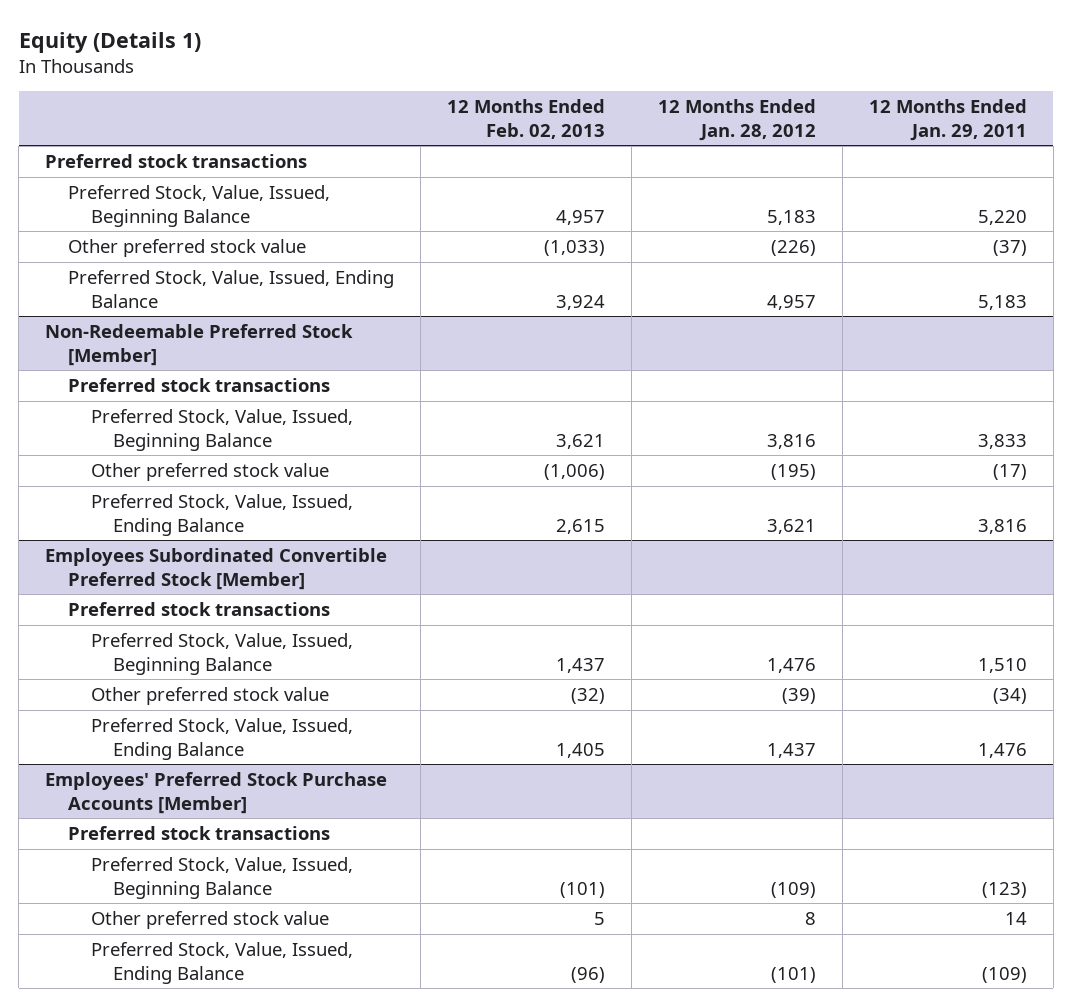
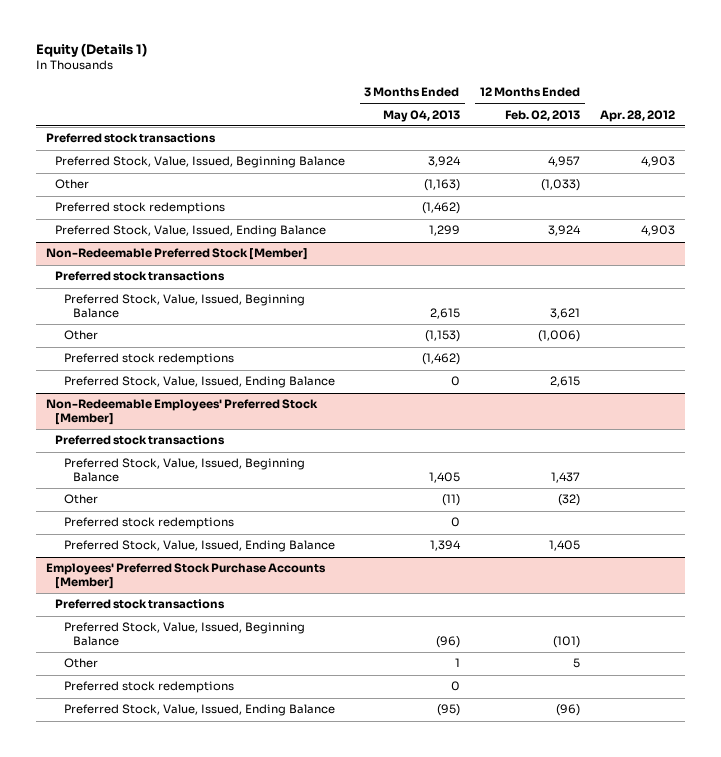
- | 12 Months Ended Feb. 02, 2013 | 12 Months Ended Jan. 28, 2012 | 12 Months Ended Jan. 29, 2011
+ | 3 Months Ended May 04, 2013 | 12 Months Ended Feb. 02, 2013 | Apr. 28, 2012
- Other preferred stock value | (1,033) | (226) | (37)
+ Other | (1,163) | (1,033) |
+ Preferred stock redemptions | (1,462) | |
@ Non-Redeemable Preferred Stock [Member]
- Other preferred stock value | (1,006) | (195) | (17)
+ Other | (1,153) | (1,006) |
+ Preferred stock redemptions | (1,462) | |
- Employees Subordinated Convertible Preferred Stock [Member]
+ Non-Redeemable Employees' Preferred Stock [Member]
- Other preferred stock value | (32) | (39) | (34)
+ Other | (11) | (32) |
+ Preferred stock redemptions | 0 | |
@ Employees' Preferred Stock Purchase Accounts [Member]
- Other preferred stock value | 5 | 8 | 14
+ Other | 1 | 5 |
+ Preferred stock redemptions | 0 | |

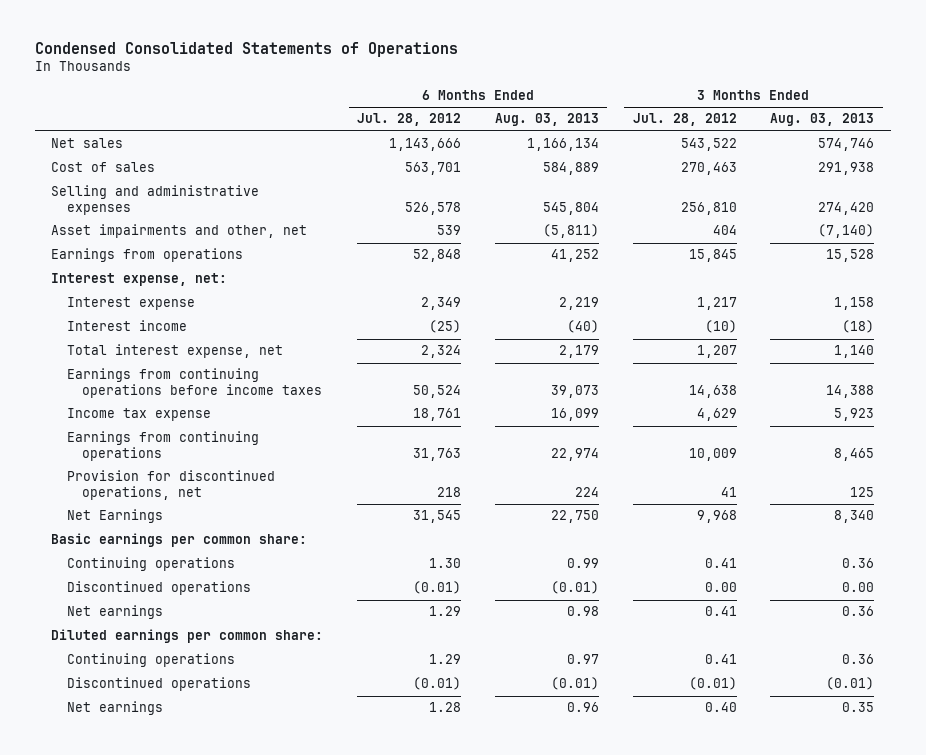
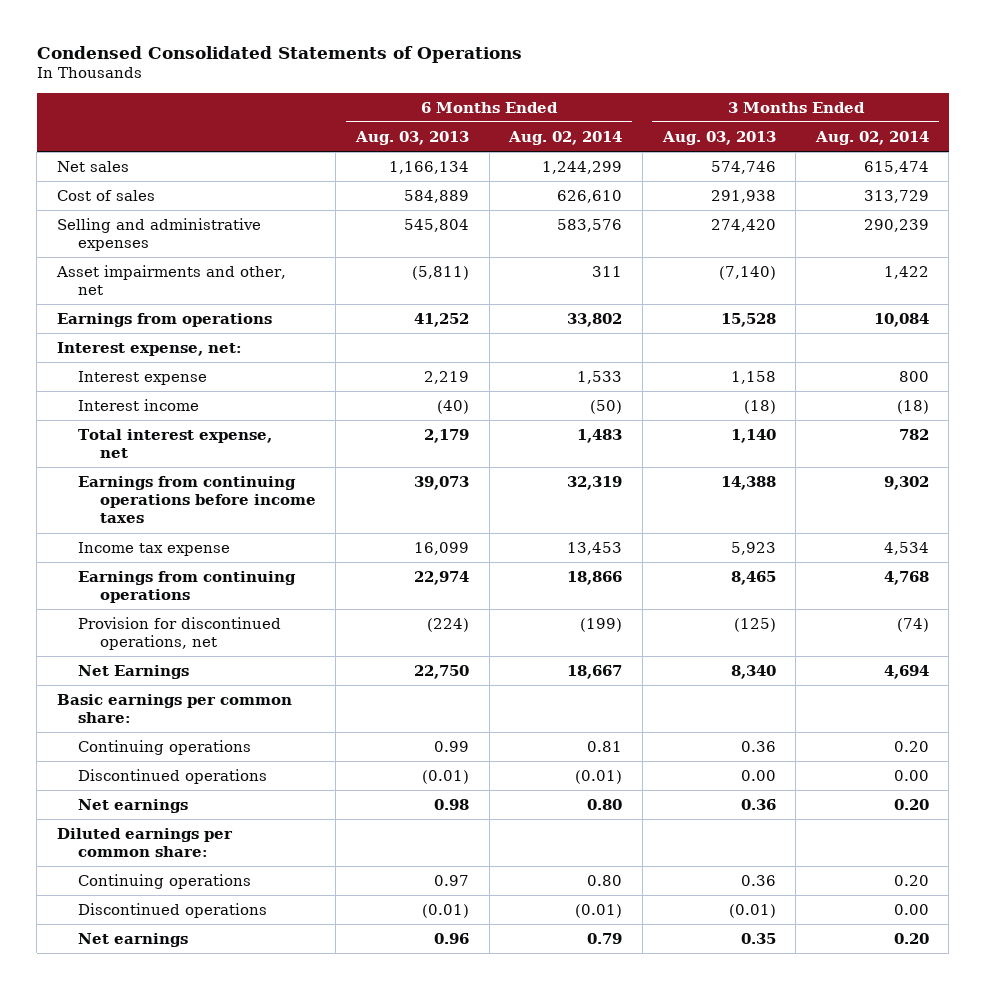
- | 6 Months Ended Jul. 28, 2012 | 6 Months Ended Aug. 03, 2013 | 3 Months Ended Jul. 28, 2012 | 3 Months Ended Aug. 03, 2013
+ | 6 Months Ended Aug. 03, 2013 | 6 Months Ended Aug. 02, 2014 | 3 Months Ended Aug. 03, 2013 | 3 Months Ended Aug. 02, 2014
- Provision for discontinued operations, net | 218 | 224 | 41 | 125
+ Provision for discontinued operations, net | (224) | (199) | (125) | (74)

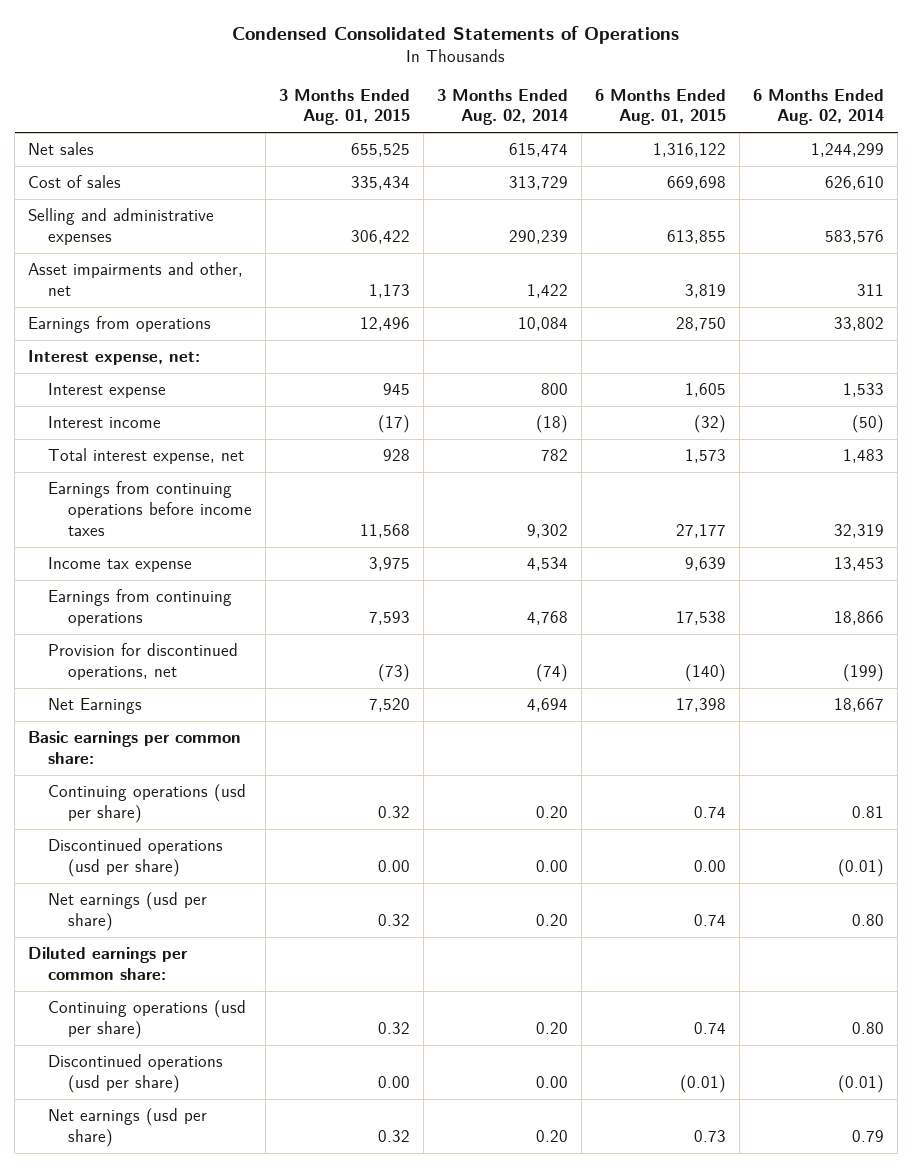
- | 6 Months Ended Aug. 03, 2013 | 6 Months Ended Aug. 02, 2014 | 3 Months Ended Aug. 03, 2013 | 3 Months Ended Aug. 02, 2014
+ | 3 Months Ended Aug. 01, 2015 | 3 Months Ended Aug. 02, 2014 | 6 Months Ended Aug. 01, 2015 | 6 Months Ended Aug. 02, 2014
- Continuing operations | 0.99 | 0.81 | 0.36 | 0.20
- Discontinued operations | (0.01) | (0.01) | 0.00 | 0.00
- Net earnings | 0.98 | 0.80 | 0.36 | 0.20
+ Continuing operations (usd per share) | 0.32 | 0.20 | 0.74 | 0.81
+ Discontinued operations (usd per share) | 0.00 | 0.00 | 0.00 | (0.01)
+ Net earnings (usd per share) | 0.32 | 0.20 | 0.74 | 0.80
- Continuing operations | 0.97 | 0.80 | 0.36 | 0.20
- Discontinued operations | (0.01) | (0.01) | (0.01) | 0.00
- Net earnings | 0.96 | 0.79 | 0.35 | 0.20
+ Continuing operations (usd per share) | 0.32 | 0.20 | 0.74 | 0.80
+ Discontinued operations (usd per share) | 0.00 | 0.00 | (0.01) | (0.01)
+ Net earnings (usd per share) | 0.32 | 0.20 | 0.73 | 0.79

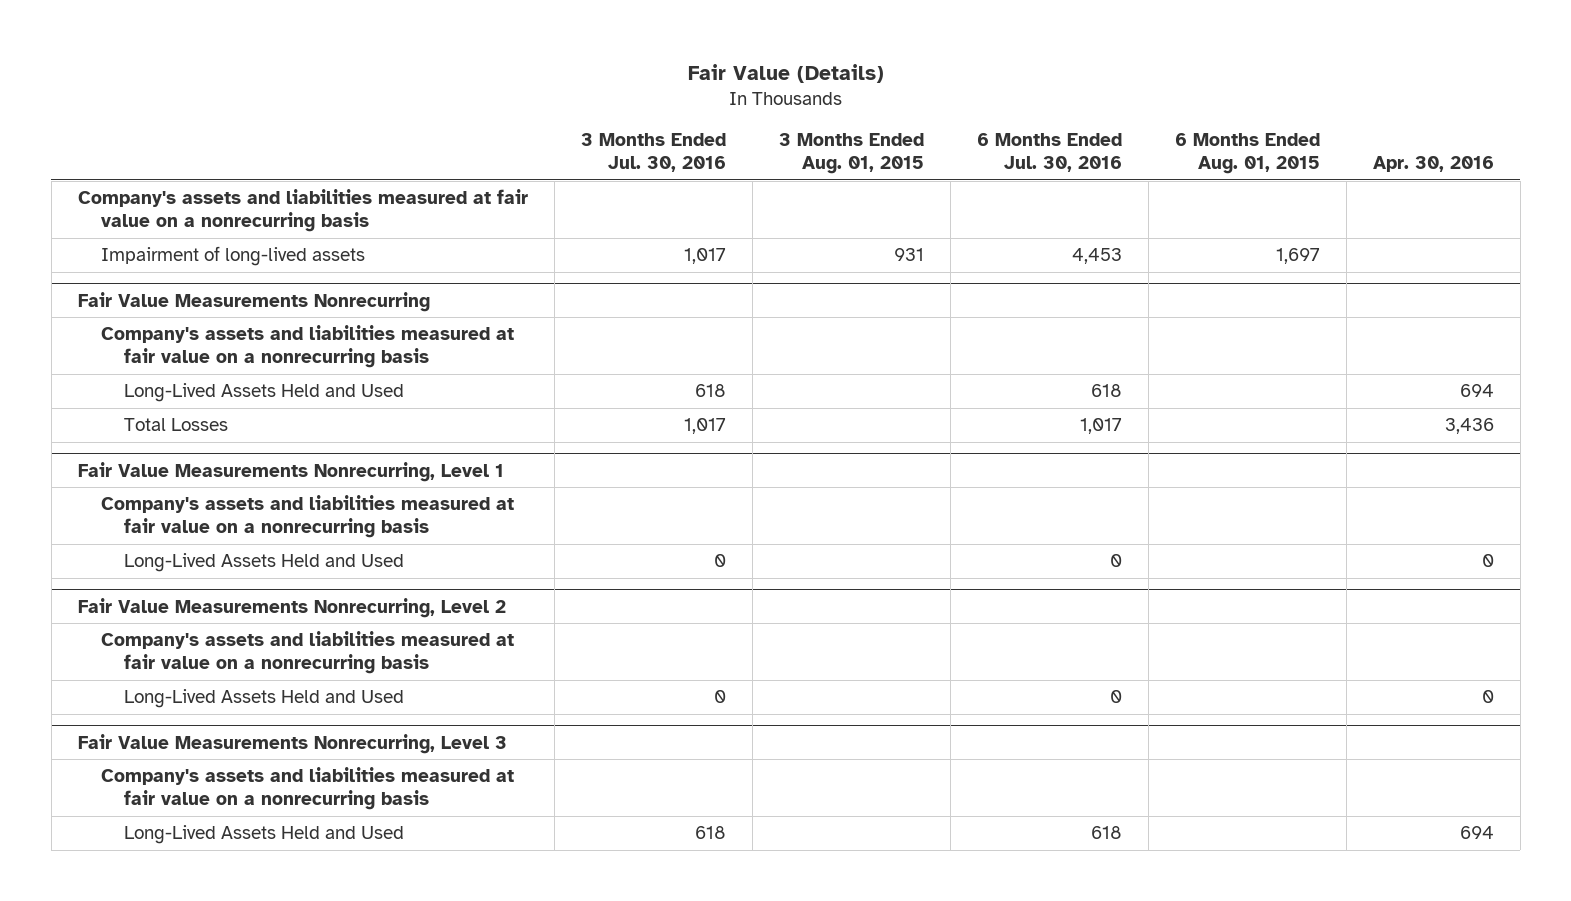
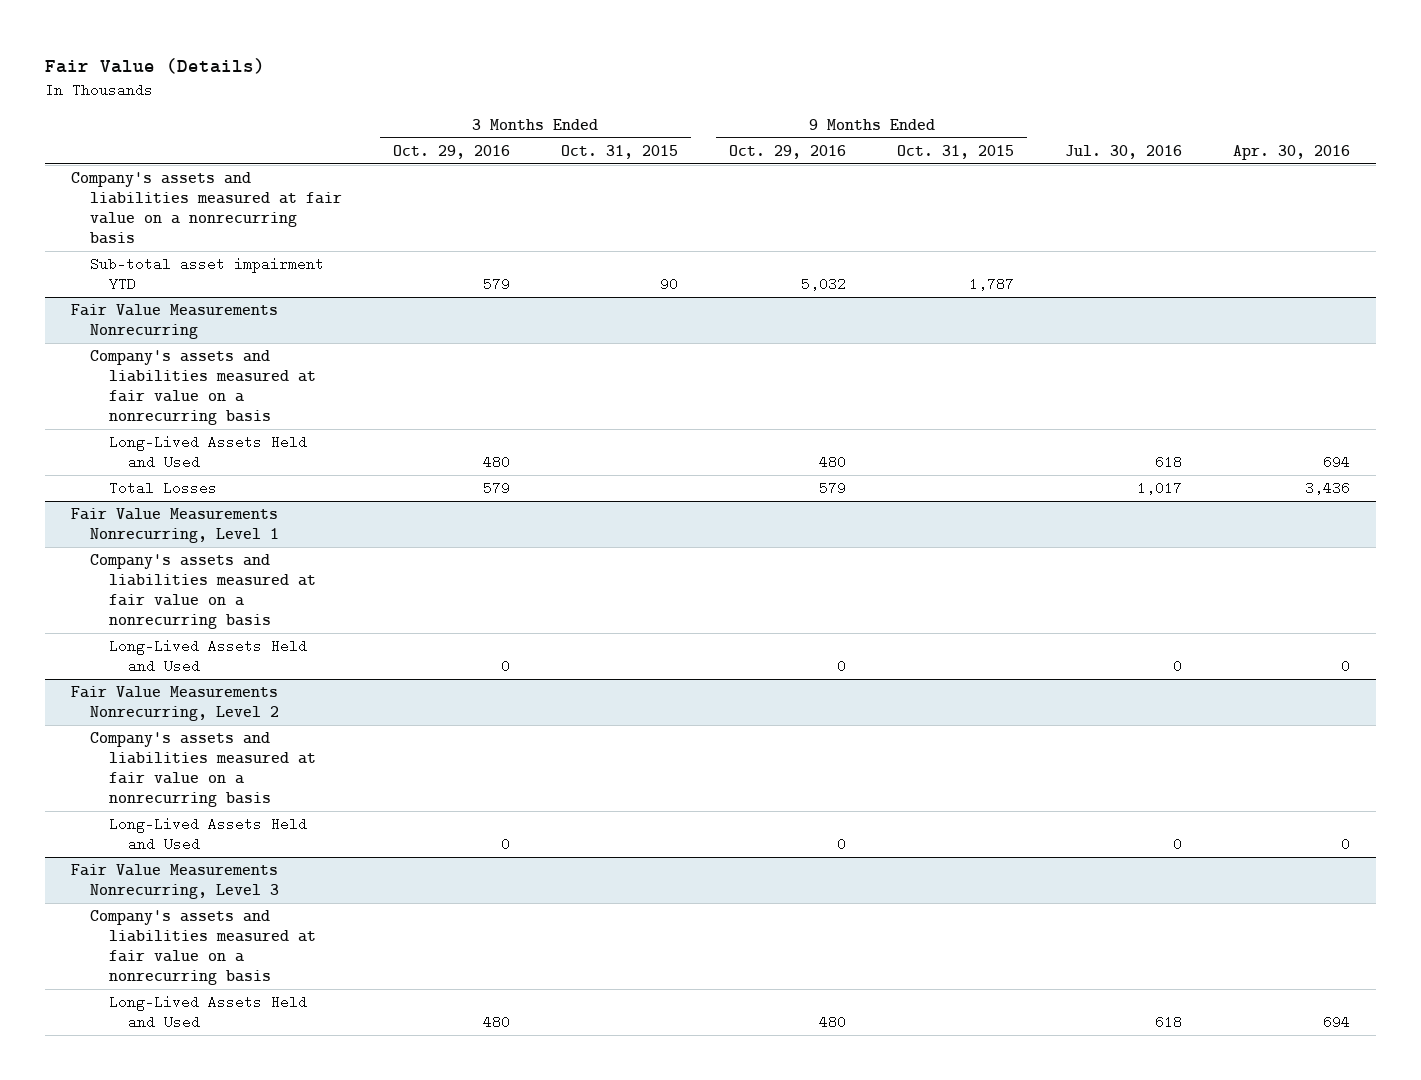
- | 3 Months Ended Jul. 30, 2016 | 3 Months Ended Aug. 01, 2015 | 6 Months Ended Jul. 30, 2016 | 6 Months Ended Aug. 01, 2015 | Apr. 30, 2016
+ | 3 Months Ended Oct. 29, 2016 | 3 Months Ended Oct. 31, 2015 | 9 Months Ended Oct. 29, 2016 | 9 Months Ended Oct. 31, 2015 | Jul. 30, 2016 | Apr. 30, 2016
- Impairment of long-lived assets | 1,017 | 931 | 4,453 | 1,697 |
+ Sub-total asset impairment YTD | 579 | 90 | 5,032 | 1,787 | |

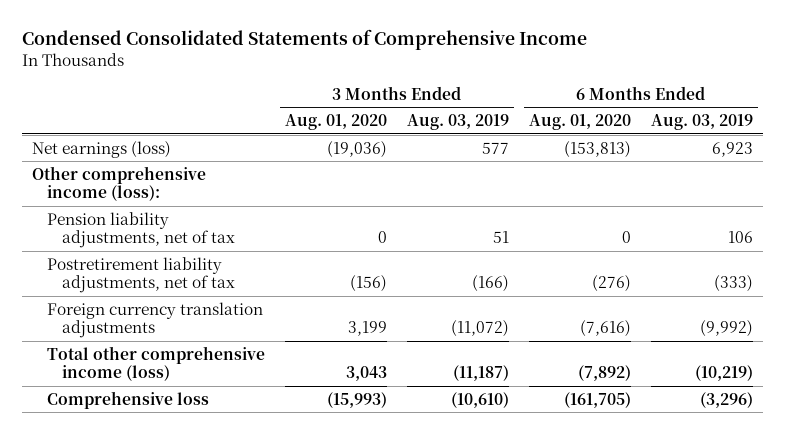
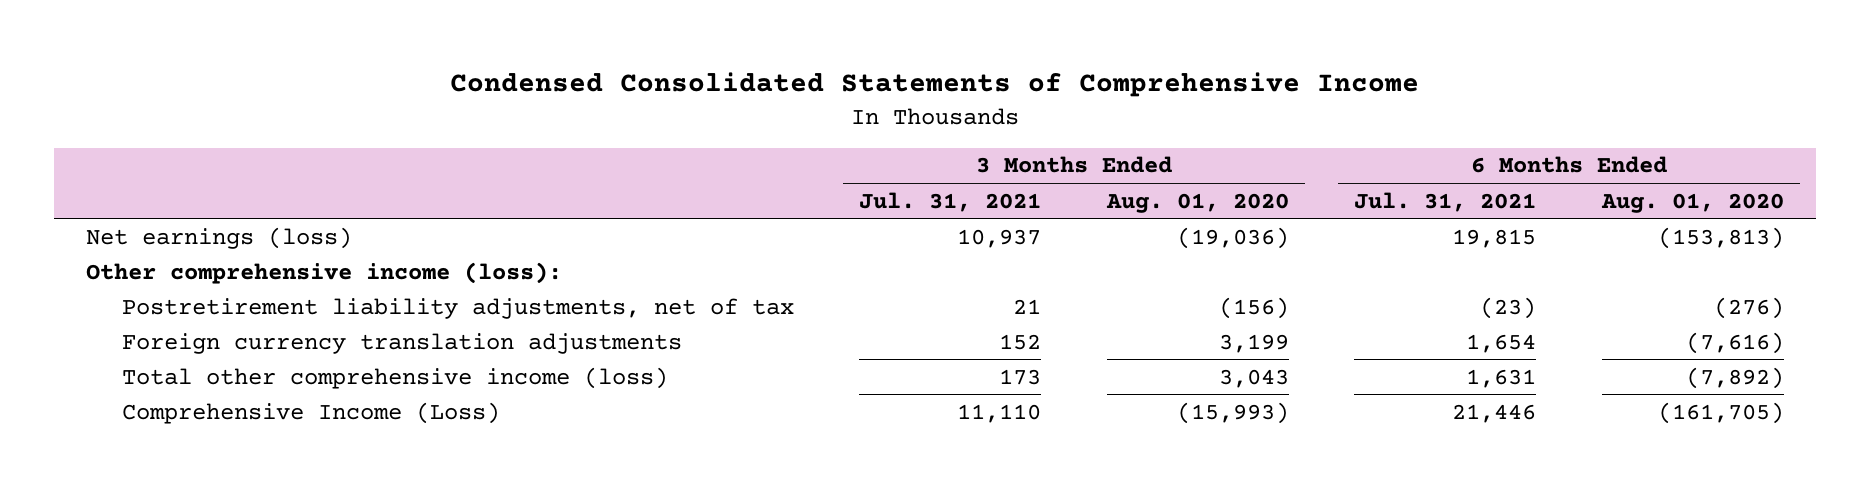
- | 3 Months Ended Aug. 01, 2020 | 3 Months Ended Aug. 03, 2019 | 6 Months Ended Aug. 01, 2020 | 6 Months Ended Aug. 03, 2019
+ | 3 Months Ended Jul. 31, 2021 | 3 Months Ended Aug. 01, 2020 | 6 Months Ended Jul. 31, 2021 | 6 Months Ended Aug. 01, 2020
- Pension liability adjustments, net of tax | 0 | 51 | 0 | 106
- Comprehensive loss | (15,993) | (10,610) | (161,705) | (3,296)
+ Comprehensive Income (Loss) | 11,110 | (15,993) | 21,446 | (161,705)

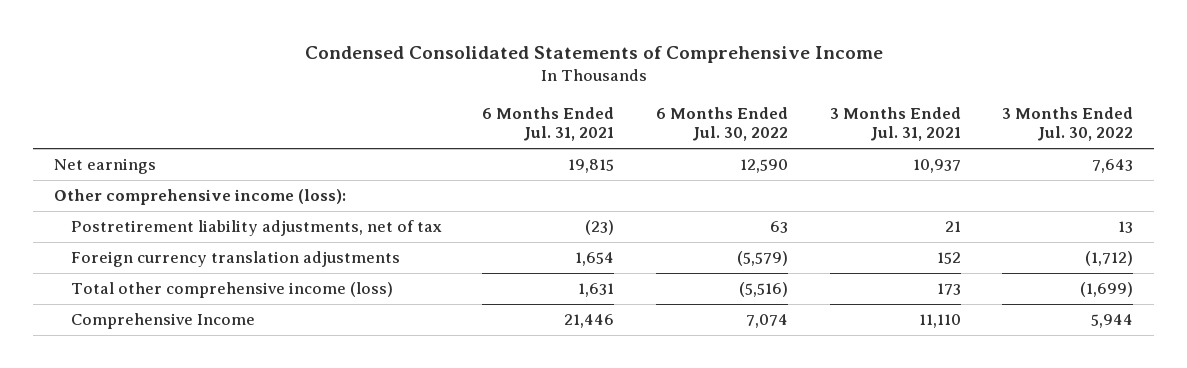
- | 3 Months Ended Jul. 31, 2021 | 3 Months Ended Aug. 01, 2020 | 6 Months Ended Jul. 31, 2021 | 6 Months Ended Aug. 01, 2020
+ | 6 Months Ended Jul. 31, 2021 | 6 Months Ended Jul. 30, 2022 | 3 Months Ended Jul. 31, 2021 | 3 Months Ended Jul. 30, 2022
- Net earnings (loss) | 10,937 | (19,036) | 19,815 | (153,813)
+ Net earnings | 19,815 | 12,590 | 10,937 | 7,643
- Comprehensive Income (Loss) | 11,110 | (15,993) | 21,446 | (161,705)
+ Comprehensive Income | 21,446 | 7,074 | 11,110 | 5,944

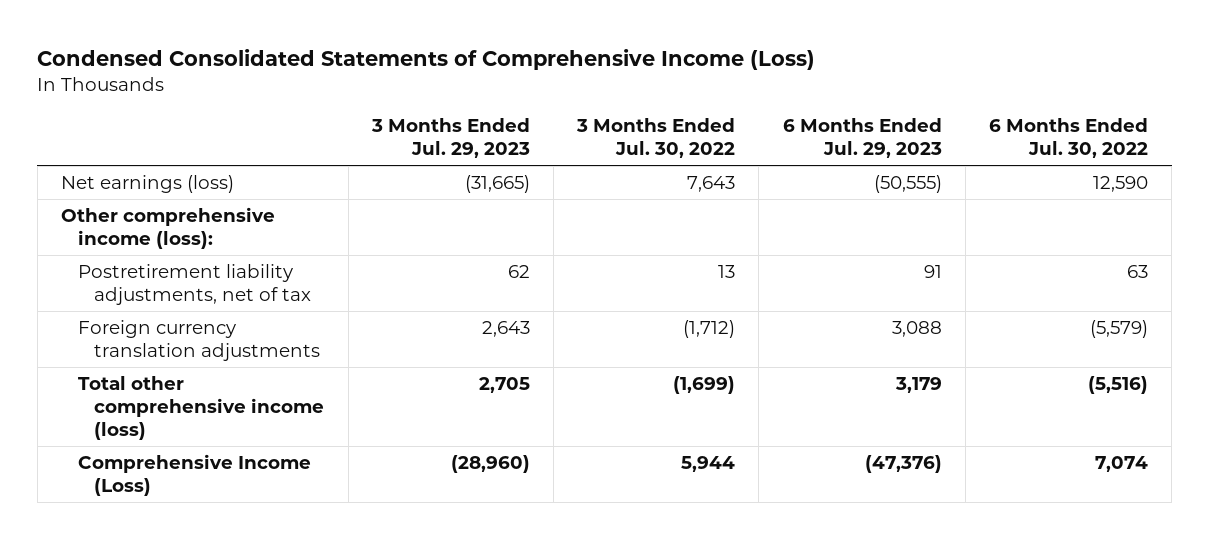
- Condensed Consolidated Statements of Comprehensive Income
+ Condensed Consolidated Statements of Comprehensive Income (Loss)
- | 6 Months Ended Jul. 31, 2021 | 6 Months Ended Jul. 30, 2022 | 3 Months Ended Jul. 31, 2021 | 3 Months Ended Jul. 30, 2022
+ | 3 Months Ended Jul. 29, 2023 | 3 Months Ended Jul. 30, 2022 | 6 Months Ended Jul. 29, 2023 | 6 Months Ended Jul. 30, 2022
- Net earnings | 19,815 | 12,590 | 10,937 | 7,643
+ Net earnings (loss) | (31,665) | 7,643 | (50,555) | 12,590
- Comprehensive Income | 21,446 | 7,074 | 11,110 | 5,944
+ Comprehensive Income (Loss) | (28,960) | 5,944 | (47,376) | 7,074

